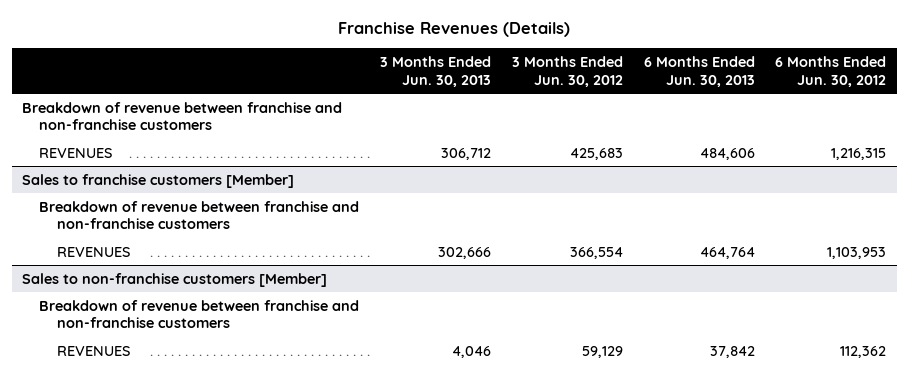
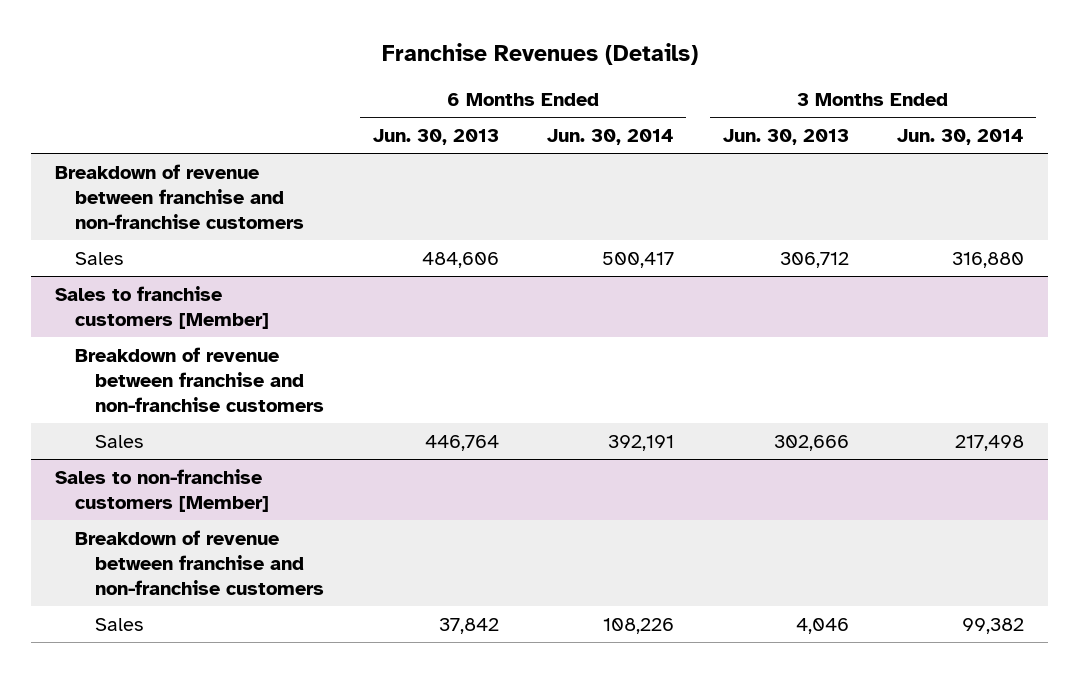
- | 3 Months Ended Jun. 30, 2013 | 3 Months Ended Jun. 30, 2012 | 6 Months Ended Jun. 30, 2013 | 6 Months Ended Jun. 30, 2012
+ | 6 Months Ended Jun. 30, 2013 | 6 Months Ended Jun. 30, 2014 | 3 Months Ended Jun. 30, 2013 | 3 Months Ended Jun. 30, 2014
- REVENUES | 306,712 | 425,683 | 484,606 | 1,216,315
+ Sales | 484,606 | 500,417 | 306,712 | 316,880
@ Sales to franchise customers [Member]
- REVENUES | 302,666 | 366,554 | 464,764 | 1,103,953
+ Sales | 446,764 | 392,191 | 302,666 | 217,498
@ Sales to non-franchise customers [Member]
- REVENUES | 4,046 | 59,129 | 37,842 | 112,362
+ Sales | 37,842 | 108,226 | 4,046 | 99,382

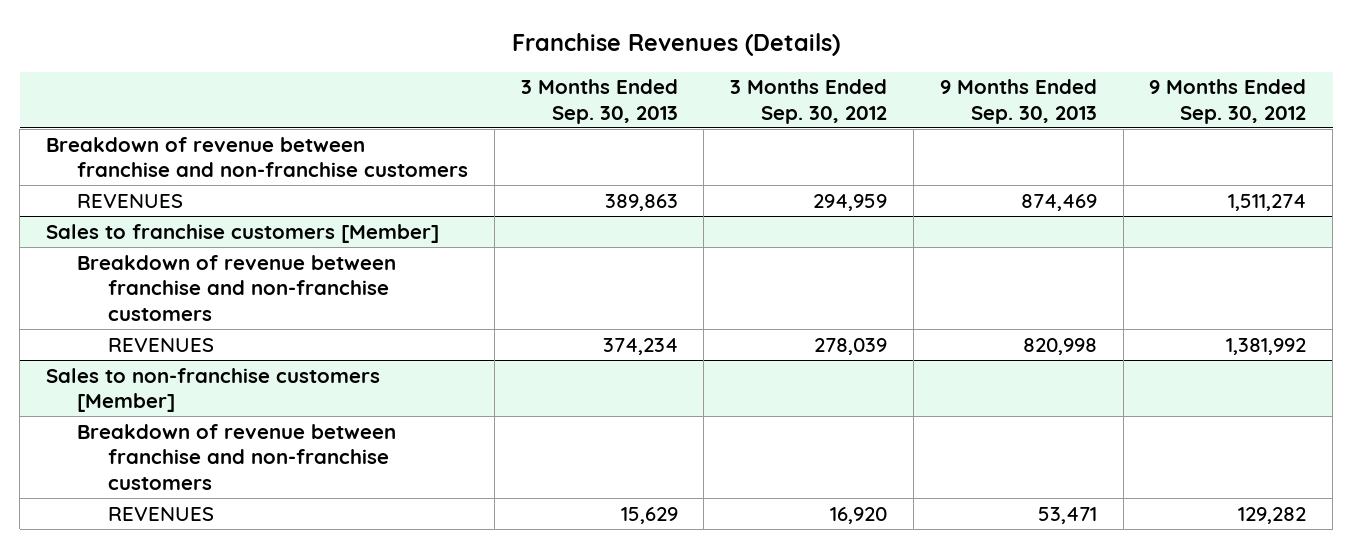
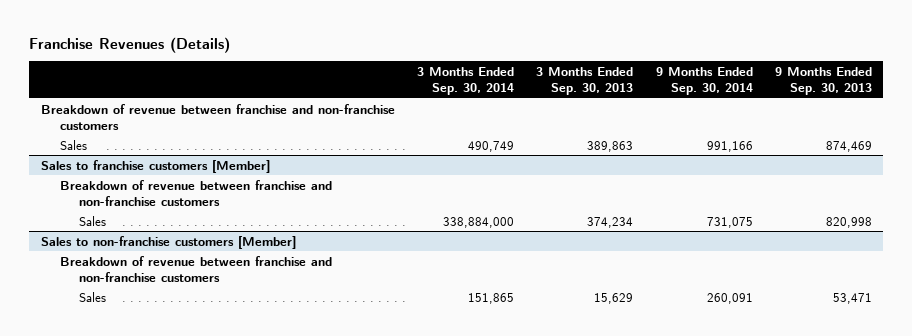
- | 3 Months Ended Sep. 30, 2013 | 3 Months Ended Sep. 30, 2012 | 9 Months Ended Sep. 30, 2013 | 9 Months Ended Sep. 30, 2012
+ | 3 Months Ended Sep. 30, 2014 | 3 Months Ended Sep. 30, 2013 | 9 Months Ended Sep. 30, 2014 | 9 Months Ended Sep. 30, 2013
- REVENUES | 389,863 | 294,959 | 874,469 | 1,511,274
+ Sales | 490,749 | 389,863 | 991,166 | 874,469
@ Sales to franchise customers [Member]
- REVENUES | 374,234 | 278,039 | 820,998 | 1,381,992
+ Sales | 338,884,000 | 374,234 | 731,075 | 820,998
@ Sales to non-franchise customers [Member]
- REVENUES | 15,629 | 16,920 | 53,471 | 129,282
+ Sales | 151,865 | 15,629 | 260,091 | 53,471

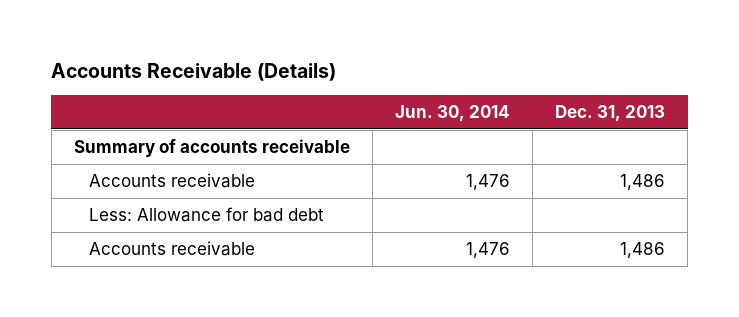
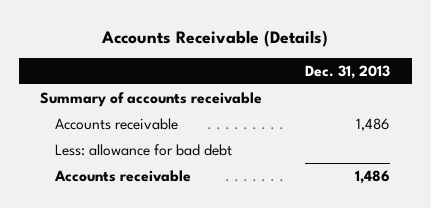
- | Jun. 30, 2014 | Dec. 31, 2013
+ | Dec. 31, 2013
- Less: Allowance for bad debt
+ Less: allowance for bad debt

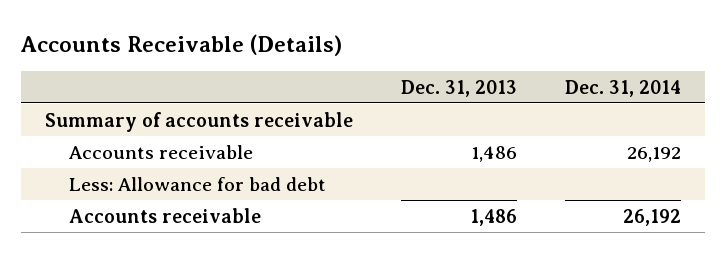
- | Dec. 31, 2013
+ | Dec. 31, 2013 | Dec. 31, 2014
- Less: allowance for bad debt
+ Less: Allowance for bad debt

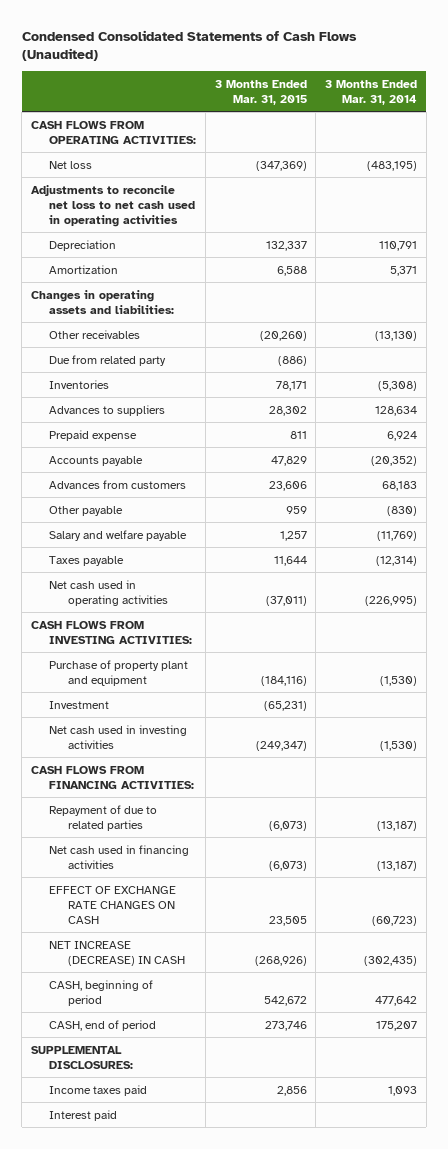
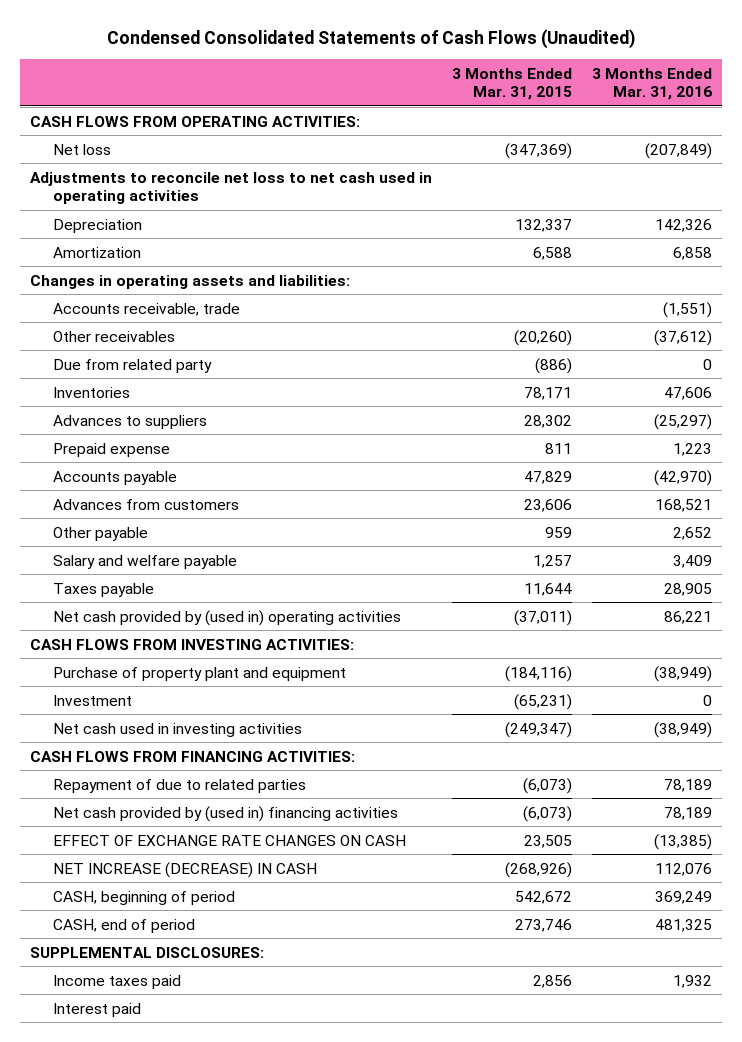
- | 3 Months Ended Mar. 31, 2015 | 3 Months Ended Mar. 31, 2014
+ | 3 Months Ended Mar. 31, 2015 | 3 Months Ended Mar. 31, 2016
+ Accounts receivable, trade | | (1,551)
- Net cash used in operating activities | (37,011) | (226,995)
+ Net cash provided by (used in) operating activities | (37,011) | 86,221
- Net cash used in financing activities | (6,073) | (13,187)
+ Net cash provided by (used in) financing activities | (6,073) | 78,189

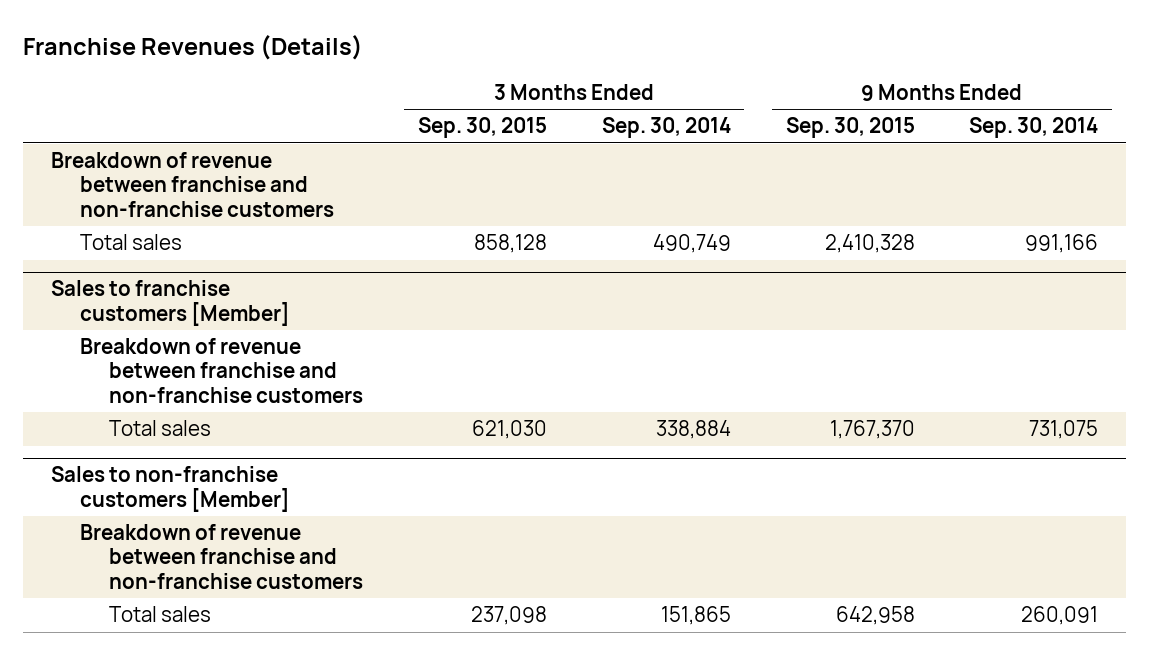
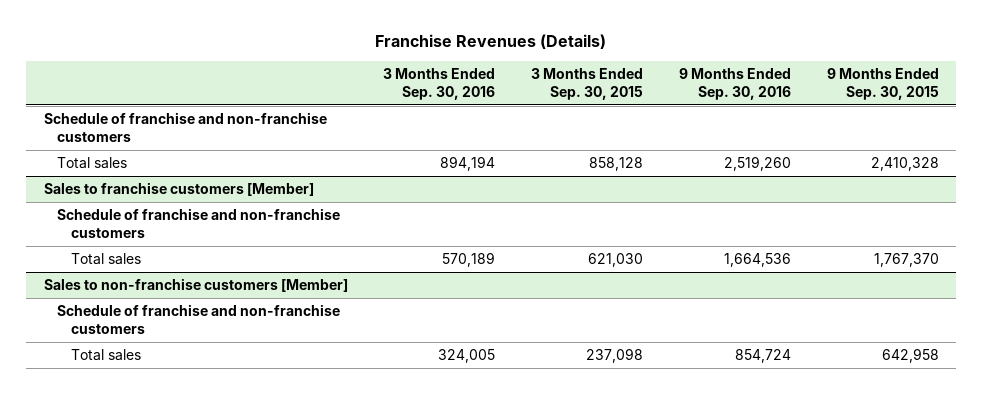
- | 3 Months Ended Sep. 30, 2015 | 3 Months Ended Sep. 30, 2014 | 9 Months Ended Sep. 30, 2015 | 9 Months Ended Sep. 30, 2014
+ | 3 Months Ended Sep. 30, 2016 | 3 Months Ended Sep. 30, 2015 | 9 Months Ended Sep. 30, 2016 | 9 Months Ended Sep. 30, 2015
- Breakdown of revenue between franchise and non-franchise customers
+ Schedule of franchise and non-franchise customers
@ Sales to franchise customers [Member]
- Breakdown of revenue between franchise and non-franchise customers
+ Schedule of franchise and non-franchise customers
@ Sales to non-franchise customers [Member]
- Breakdown of revenue between franchise and non-franchise customers
+ Schedule of franchise and non-franchise customers

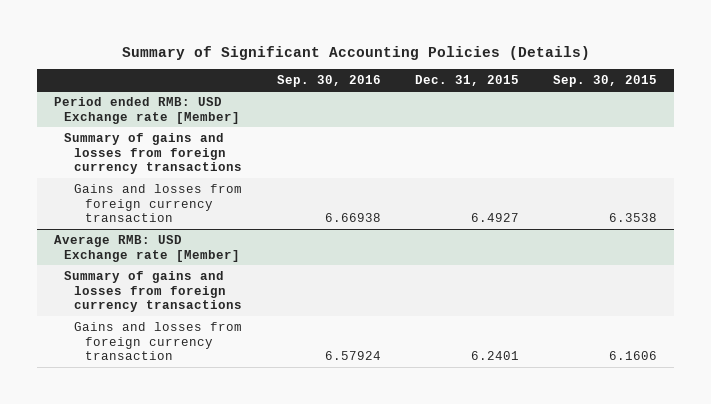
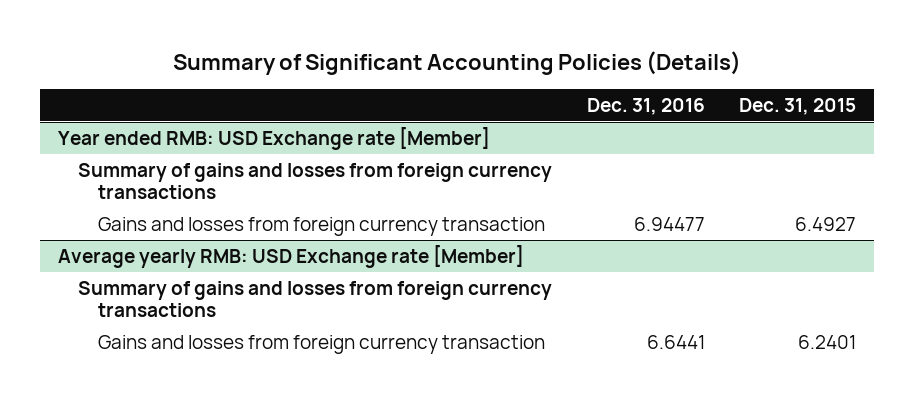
- | Sep. 30, 2016 | Dec. 31, 2015 | Sep. 30, 2015
+ | Dec. 31, 2016 | Dec. 31, 2015
- Period ended RMB: USD Exchange rate [Member]
+ Year ended RMB: USD Exchange rate [Member]
- Average RMB: USD Exchange rate [Member]
+ Average yearly RMB: USD Exchange rate [Member]

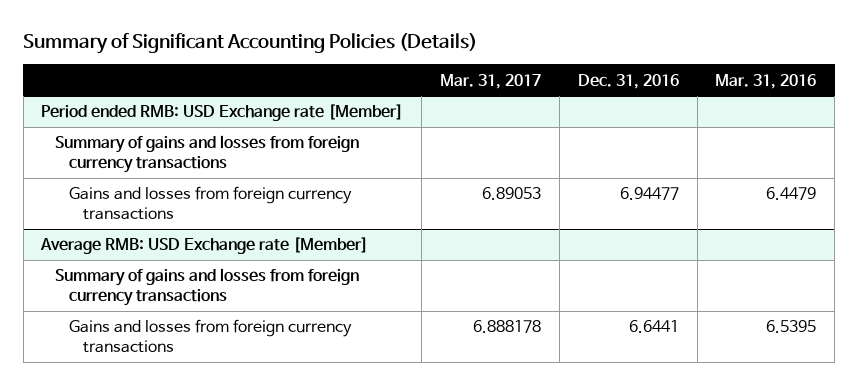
- | Dec. 31, 2016 | Dec. 31, 2015
+ | Mar. 31, 2017 | Dec. 31, 2016 | Mar. 31, 2016
- Year ended RMB: USD Exchange rate [Member]
+ Period ended RMB: USD Exchange rate [Member]
- Gains and losses from foreign currency transaction | 6.94477 | 6.4927
- Average yearly RMB: USD Exchange rate [Member]
+ Gains and losses from foreign currency transactions | 6.89053 | 6.94477 | 6.4479
+ Average RMB: USD Exchange rate [Member]
- Gains and losses from foreign currency transaction | 6.6441 | 6.2401
+ Gains and losses from foreign currency transactions | 6.888178 | 6.6441 | 6.5395

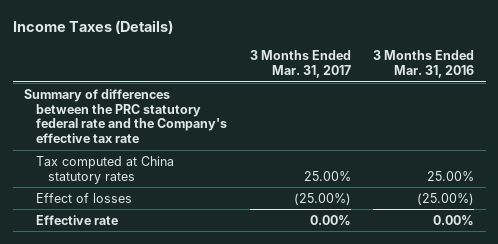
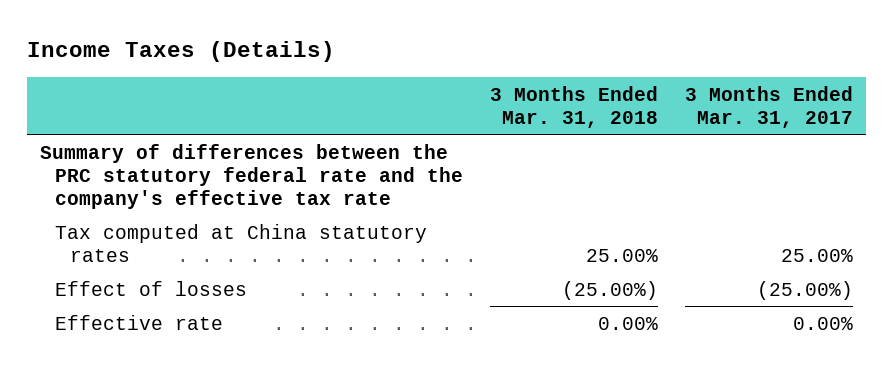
- | 3 Months Ended Mar. 31, 2017 | 3 Months Ended Mar. 31, 2016
+ | 3 Months Ended Mar. 31, 2018 | 3 Months Ended Mar. 31, 2017
- Summary of differences between the PRC statutory federal rate and the Company's effective tax rate
+ Summary of differences between the PRC statutory federal rate and the company's effective tax rate

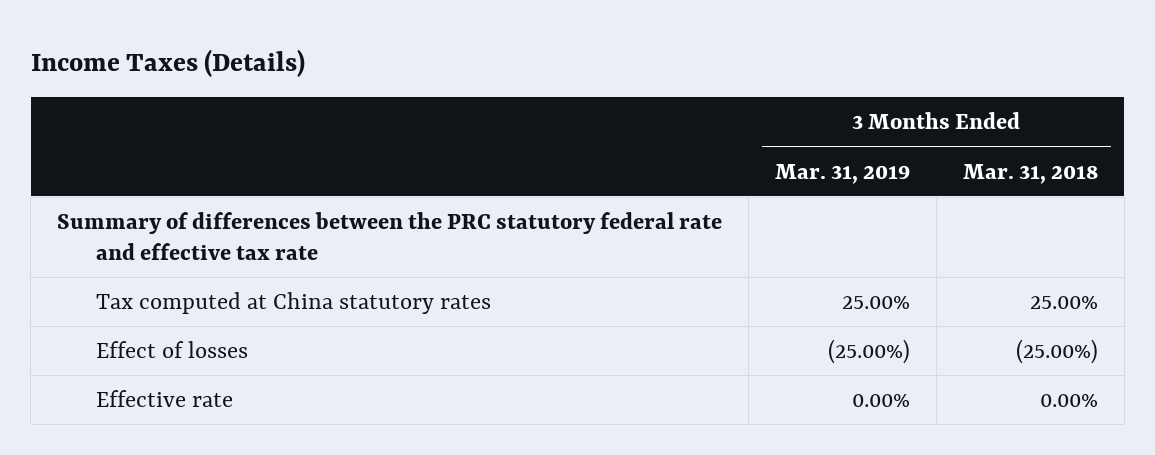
- | 3 Months Ended Mar. 31, 2018 | 3 Months Ended Mar. 31, 2017
+ | 3 Months Ended Mar. 31, 2019 | 3 Months Ended Mar. 31, 2018
- Summary of differences between the PRC statutory federal rate and the company's effective tax rate
+ Summary of differences between the PRC statutory federal rate and effective tax rate

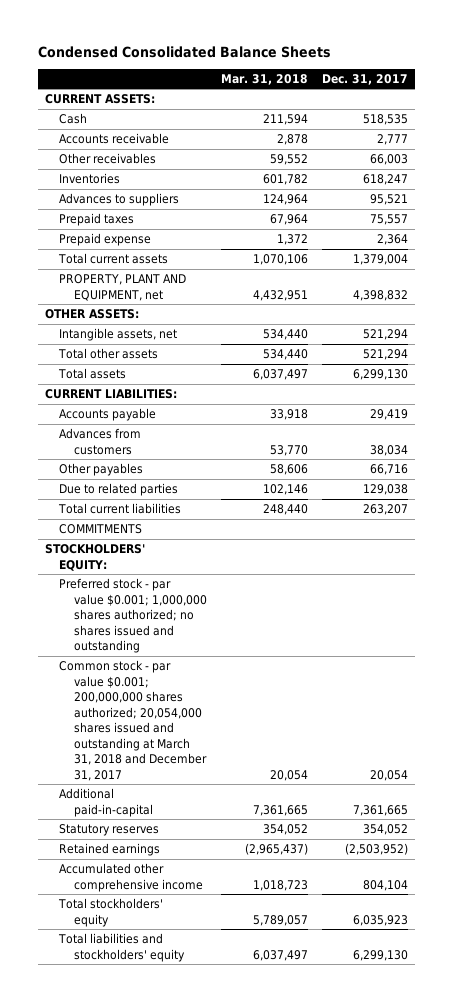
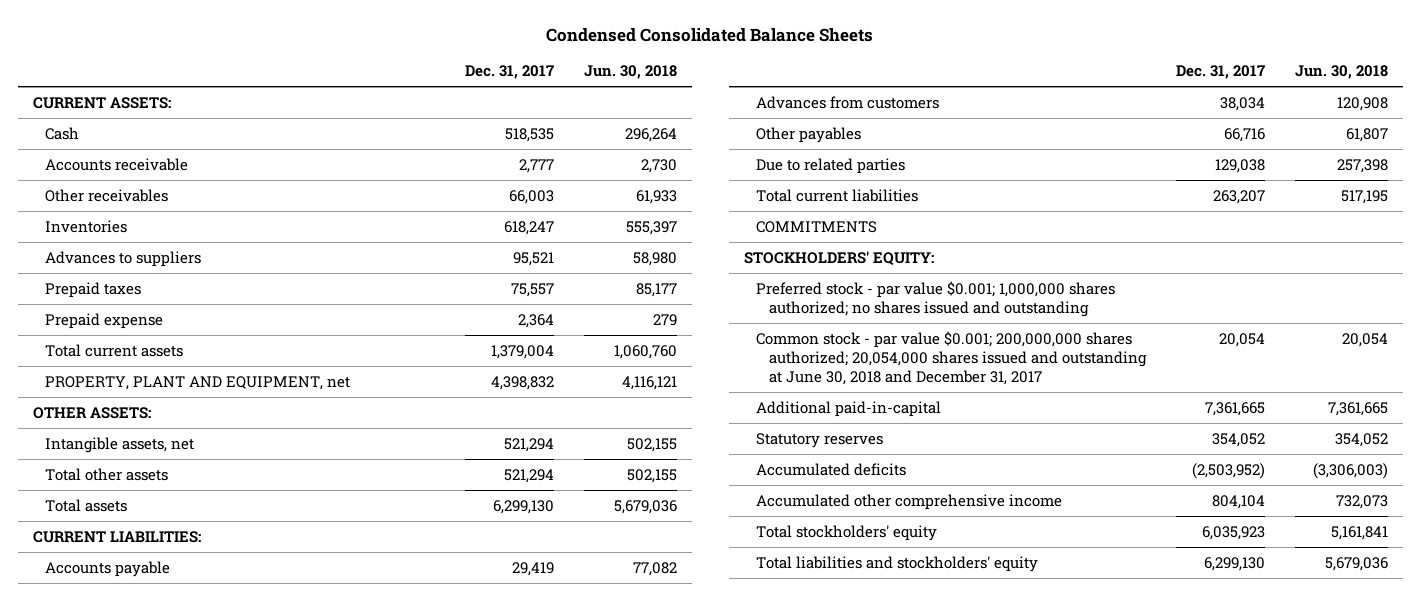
- | Mar. 31, 2018 | Dec. 31, 2017
+ | Dec. 31, 2017 | Jun. 30, 2018
- Common stock - par value $0.001; 200,000,000 shares authorized; 20,054,000 shares issued and outstanding at March 31, 2018 and December 31, 2017 | 20,054 | 20,054
+ Common stock - par value $0.001; 200,000,000 shares authorized; 20,054,000 shares issued and outstanding at June 30, 2018 and December 31, 2017 | 20,054 | 20,054
- Retained earnings | (2,965,437) | (2,503,952)
+ Accumulated deficits | (2,503,952) | (3,306,003)

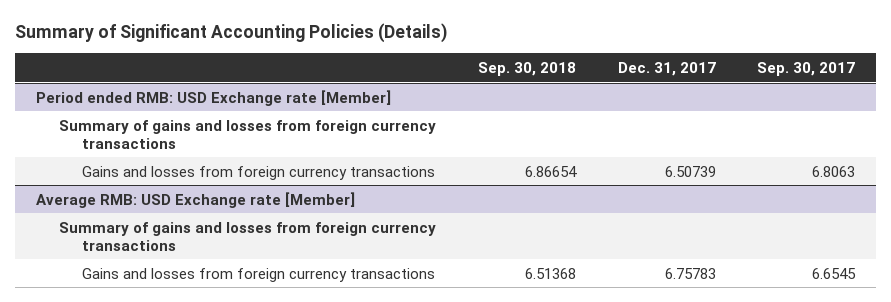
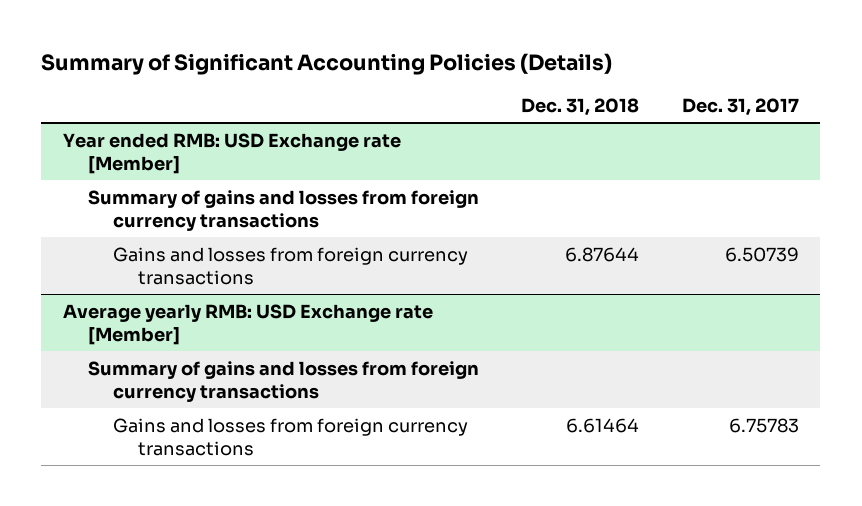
- | Sep. 30, 2018 | Dec. 31, 2017 | Sep. 30, 2017
+ | Dec. 31, 2018 | Dec. 31, 2017
- Period ended RMB: USD Exchange rate [Member]
+ Year ended RMB: USD Exchange rate [Member]
- Average RMB: USD Exchange rate [Member]
+ Average yearly RMB: USD Exchange rate [Member]

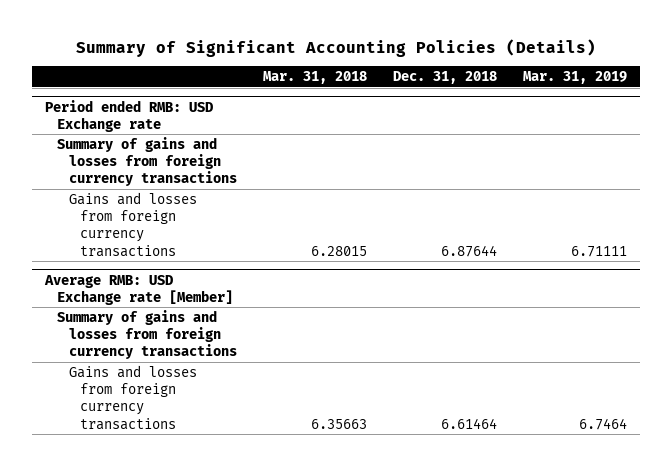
- | Dec. 31, 2018 | Dec. 31, 2017
+ | Mar. 31, 2018 | Dec. 31, 2018 | Mar. 31, 2019
- Year ended RMB: USD Exchange rate [Member]
+ Period ended RMB: USD Exchange rate
- Average yearly RMB: USD Exchange rate [Member]
+ Average RMB: USD Exchange rate [Member]

